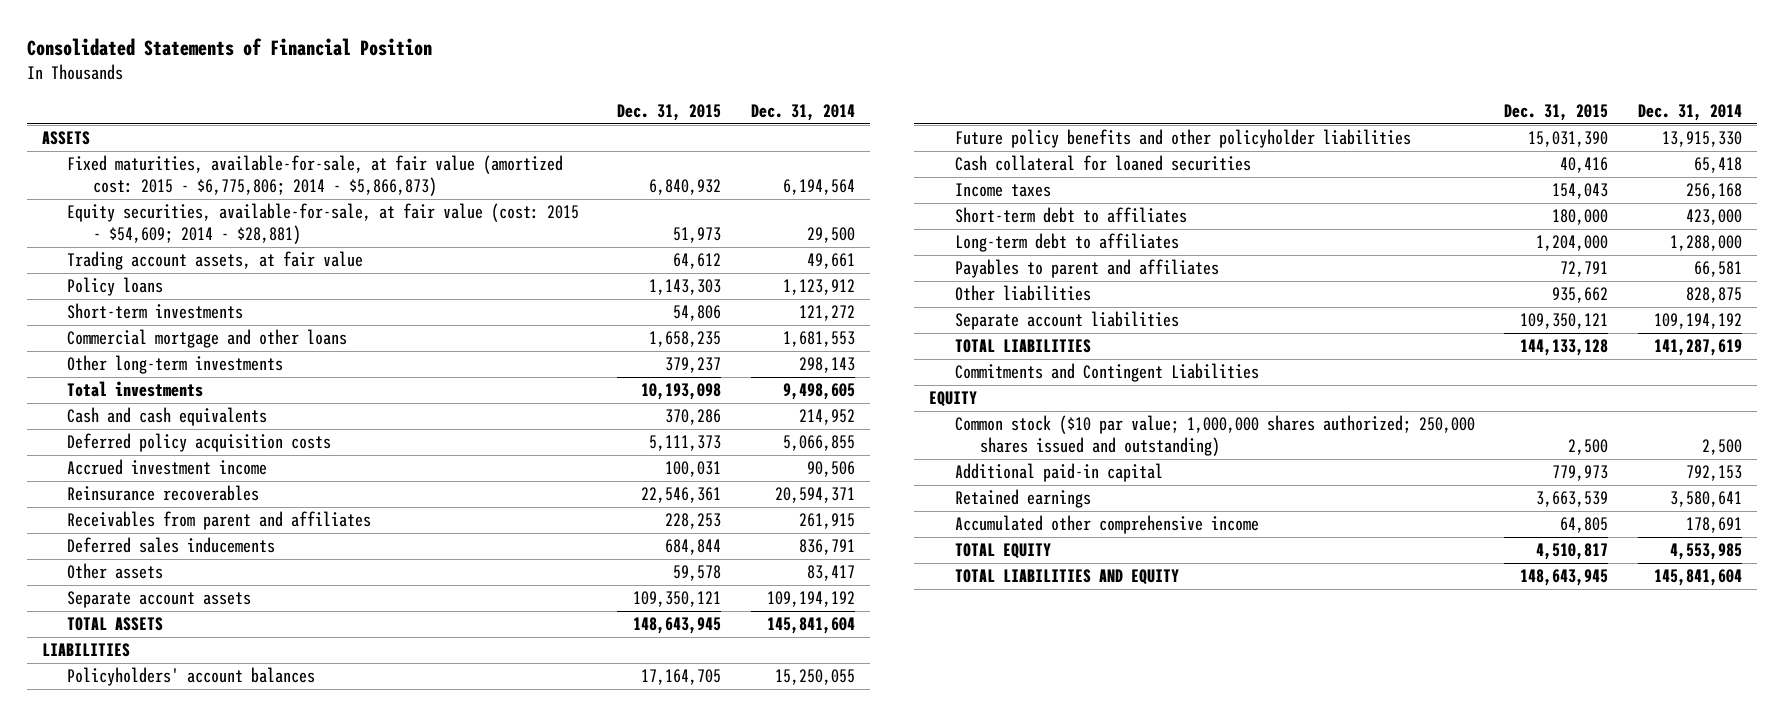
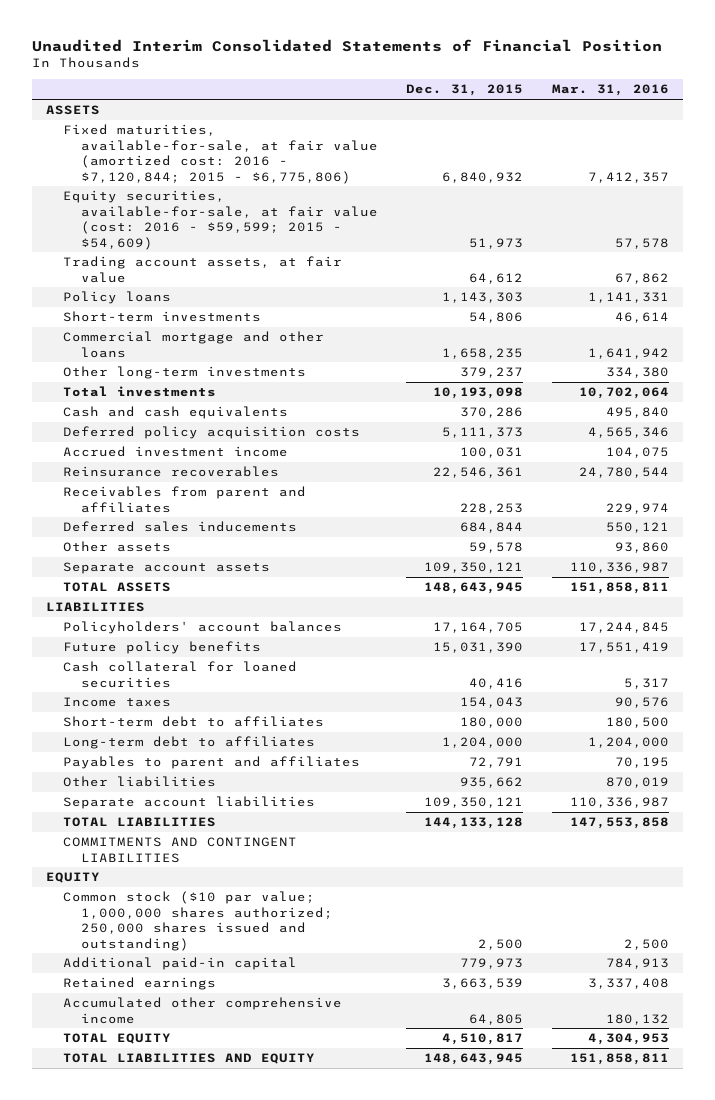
- Consolidated Statements of Financial Position
+ Unaudited Interim Consolidated Statements of Financial Position
- | Dec. 31, 2015 | Dec. 31, 2014
+ | Dec. 31, 2015 | Mar. 31, 2016
- Fixed maturities, available-for-sale, at fair value (amortized cost: 2015 - $6,775,806; 2014 - $5,866,873) | 6,840,932 | 6,194,564
- Equity securities, available-for-sale, at fair value (cost: 2015 - $54,609; 2014 - $28,881) | 51,973 | 29,500
+ Fixed maturities, available-for-sale, at fair value (amortized cost: 2016 - $7,120,844; 2015 - $6,775,806) | 6,840,932 | 7,412,357
+ Equity securities, available-for-sale, at fair value (cost: 2016 - $59,599; 2015 - $54,609) | 51,973 | 57,578
- Future policy benefits and other policyholder liabilities | 15,031,390 | 13,915,330
+ Future policy benefits | 15,031,390 | 17,551,419
- Commitments and Contingent Liabilities
+ COMMITMENTS AND CONTINGENT LIABILITIES

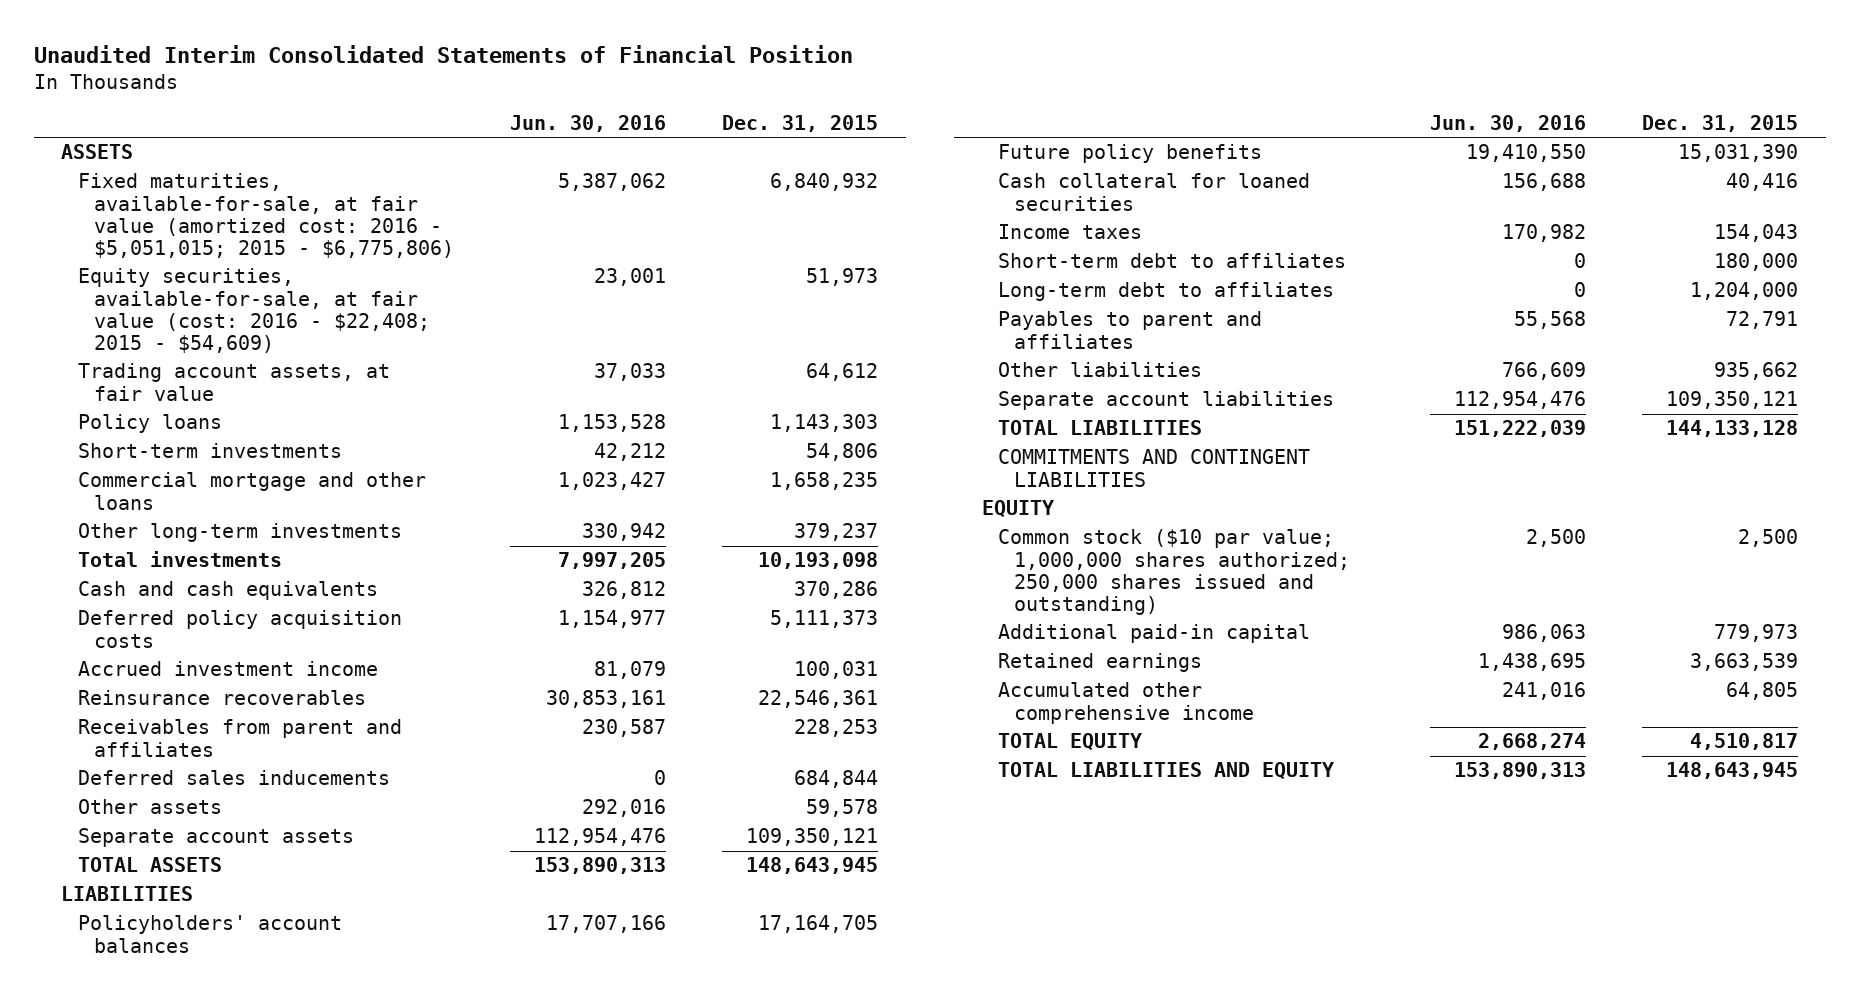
- | Dec. 31, 2015 | Mar. 31, 2016
+ | Jun. 30, 2016 | Dec. 31, 2015
- Fixed maturities, available-for-sale, at fair value (amortized cost: 2016 - $7,120,844; 2015 - $6,775,806) | 6,840,932 | 7,412,357
- Equity securities, available-for-sale, at fair value (cost: 2016 - $59,599; 2015 - $54,609) | 51,973 | 57,578
+ Fixed maturities, available-for-sale, at fair value (amortized cost: 2016 - $5,051,015; 2015 - $6,775,806) | 5,387,062 | 6,840,932
+ Equity securities, available-for-sale, at fair value (cost: 2016 - $22,408; 2015 - $54,609) | 23,001 | 51,973

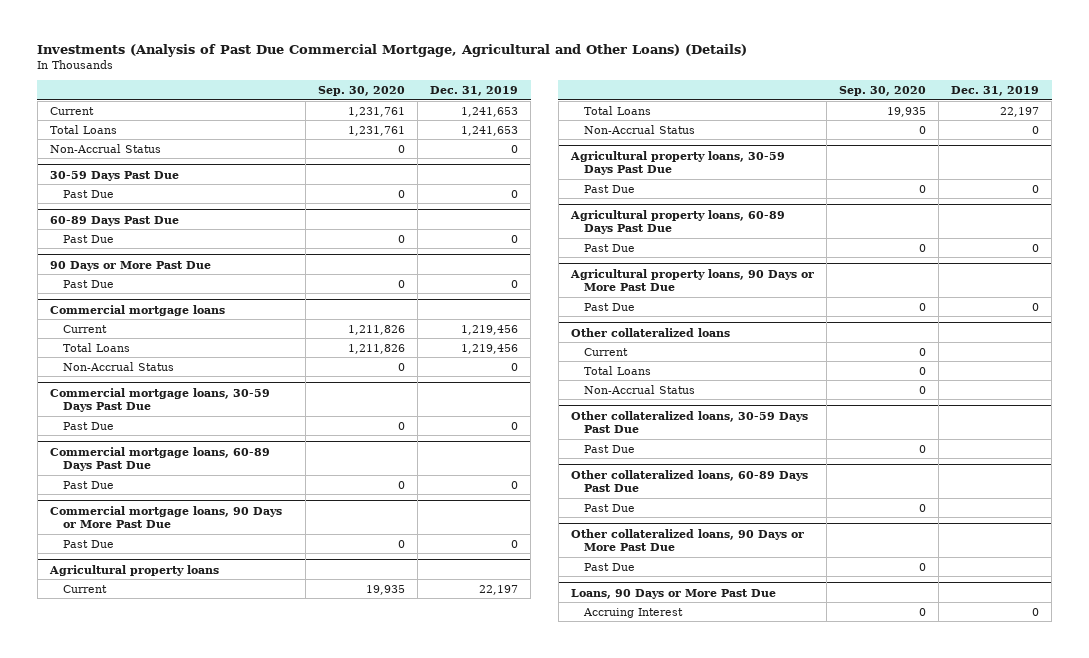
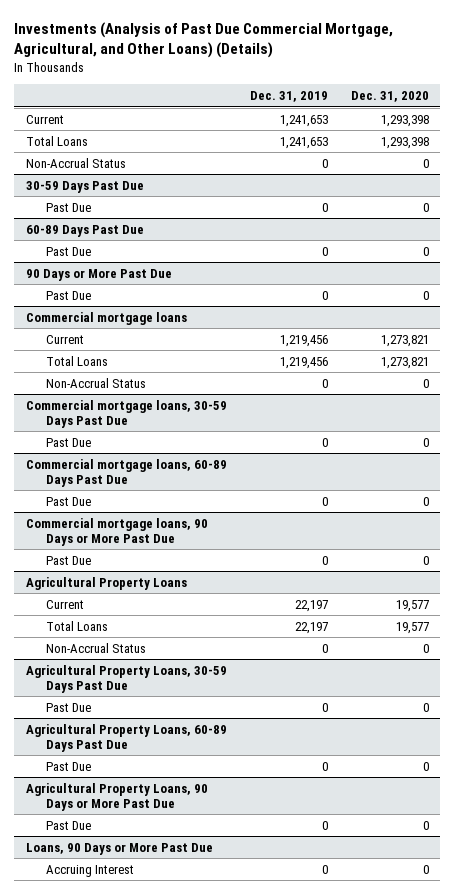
- Investments (Analysis of Past Due Commercial Mortgage, Agricultural and Other Loans) (Details)
+ Investments (Analysis of Past Due Commercial Mortgage, Agricultural, and Other Loans) (Details)
- | Sep. 30, 2020 | Dec. 31, 2019
+ | Dec. 31, 2019 | Dec. 31, 2020
- Agricultural property loans
+ Agricultural Property Loans
- Agricultural property loans, 30-59 Days Past Due
+ Agricultural Property Loans, 30-59 Days Past Due
- Agricultural property loans, 60-89 Days Past Due
+ Agricultural Property Loans, 60-89 Days Past Due
- Agricultural property loans, 90 Days or More Past Due
+ Agricultural Property Loans, 90 Days or More Past Due
- Other collateralized loans
- Current | 0 |
- Total Loans | 0 |
- Non-Accrual Status | 0 |
- Other collateralized loans, 30-59 Days Past Due
- Past Due | 0 |
- Other collateralized loans, 60-89 Days Past Due
- Past Due | 0 |
- Other collateralized loans, 90 Days or More Past Due
- Past Due | 0 |

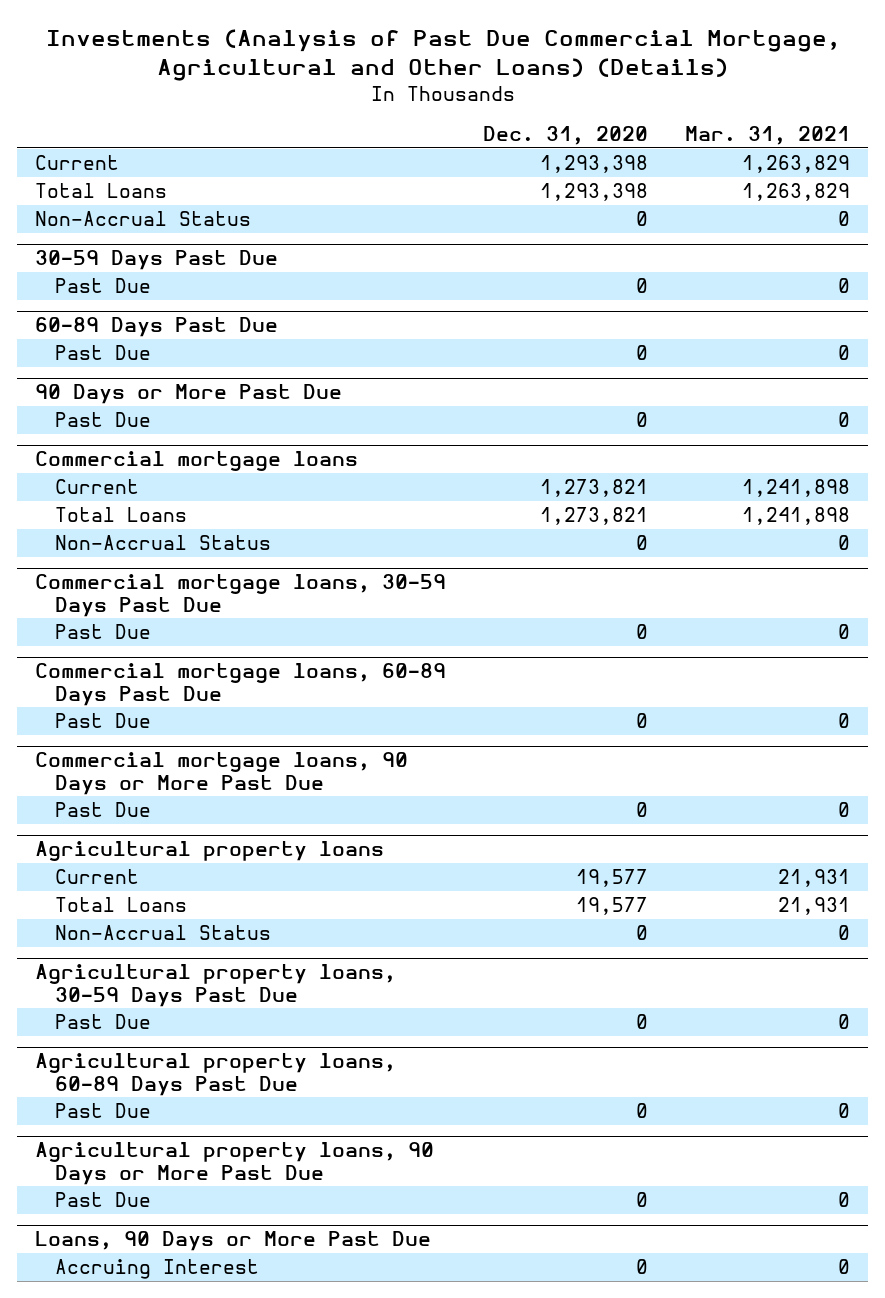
- Investments (Analysis of Past Due Commercial Mortgage, Agricultural, and Other Loans) (Details)
+ Investments (Analysis of Past Due Commercial Mortgage, Agricultural and Other Loans) (Details)
- | Dec. 31, 2019 | Dec. 31, 2020
+ | Dec. 31, 2020 | Mar. 31, 2021
- Agricultural Property Loans
+ Agricultural property loans
- Agricultural Property Loans, 30-59 Days Past Due
+ Agricultural property loans, 30-59 Days Past Due
- Agricultural Property Loans, 60-89 Days Past Due
+ Agricultural property loans, 60-89 Days Past Due
- Agricultural Property Loans, 90 Days or More Past Due
+ Agricultural property loans, 90 Days or More Past Due

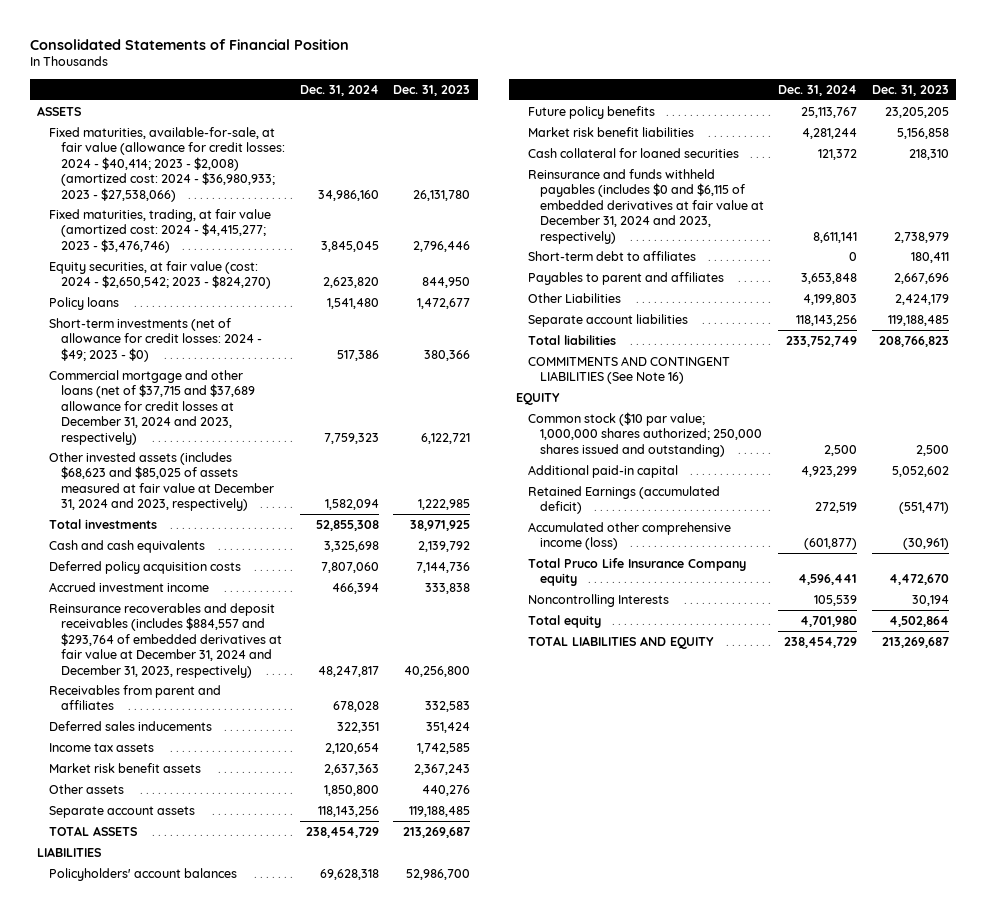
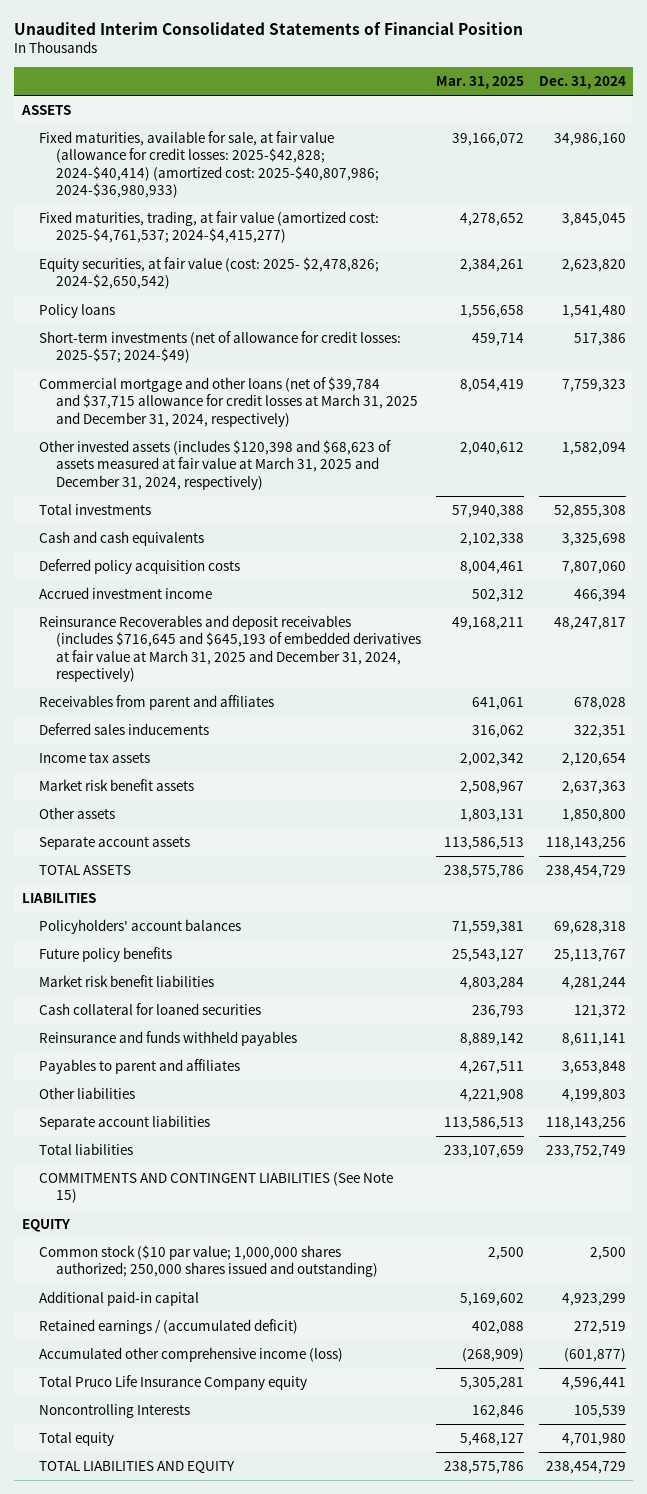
- Consolidated Statements of Financial Position
+ Unaudited Interim Consolidated Statements of Financial Position
- | Dec. 31, 2024 | Dec. 31, 2023
+ | Mar. 31, 2025 | Dec. 31, 2024
- Fixed maturities, available-for-sale, at fair value (allowance for credit losses: 2024 - $40,414; 2023 - $2,008) (amortized cost: 2024 - $36,980,933; 2023 - $27,538,066) | 34,986,160 | 26,131,780
- Fixed maturities, trading, at fair value (amortized cost: 2024 - $4,415,277; 2023 - $3,476,746) | 3,845,045 | 2,796,446
- Equity securities, at fair value (cost: 2024 - $2,650,542; 2023 - $824,270) | 2,623,820 | 844,950
+ Fixed maturities, available for sale, at fair value (allowance for credit losses: 2025-$42,828; 2024-$40,414) (amortized cost: 2025-$40,807,986; 2024-$36,980,933) | 39,166,072 | 34,986,160
+ Fixed maturities, trading, at fair value (amortized cost: 2025-$4,761,537; 2024-$4,415,277) | 4,278,652 | 3,845,045
+ Equity securities, at fair value (cost: 2025- $2,478,826; 2024-$2,650,542) | 2,384,261 | 2,623,820
- Short-term investments (net of allowance for credit losses: 2024 - $49; 2023 - $0) | 517,386 | 380,366
- Commercial mortgage and other loans (net of $37,715 and $37,689 allowance for credit losses at December 31, 2024 and 2023, respectively) | 7,759,323 | 6,122,721
- Other invested assets (includes $68,623 and $85,025 of assets measured at fair value at December 31, 2024 and 2023, respectively) | 1,582,094 | 1,222,985
+ Short-term investments (net of allowance for credit losses: 2025-$57; 2024-$49) | 459,714 | 517,386
+ Commercial mortgage and other loans (net of $39,784 and $37,715 allowance for credit losses at March 31, 2025 and December 31, 2024, respectively) | 8,054,419 | 7,759,323
+ Other invested assets (includes $120,398 and $68,623 of assets measured at fair value at March 31, 2025 and December 31, 2024, respectively) | 2,040,612 | 1,582,094
- Reinsurance recoverables and deposit receivables (includes $884,557 and $293,764 of embedded derivatives at fair value at December 31, 2024 and December 31, 2023, respectively) | 48,247,817 | 40,256,800
+ Reinsurance Recoverables and deposit receivables (includes $716,645 and $645,193 of embedded derivatives at fair value at March 31, 2025 and December 31, 2024, respectively) | 49,168,211 | 48,247,817
- Reinsurance and funds withheld payables (includes $0 and $6,115 of embedded derivatives at fair value at December 31, 2024 and 2023, respectively) | 8,611,141 | 2,738,979
- Short-term debt to affiliates | 0 | 180,411
+ Reinsurance and funds withheld payables | 8,889,142 | 8,611,141
- Other Liabilities | 4,199,803 | 2,424,179
+ Other liabilities | 4,221,908 | 4,199,803
- COMMITMENTS AND CONTINGENT LIABILITIES (See Note 16)
+ COMMITMENTS AND CONTINGENT LIABILITIES (See Note 15)
- Retained Earnings (accumulated deficit) | 272,519 | (551,471)
+ Retained earnings / (accumulated deficit) | 402,088 | 272,519

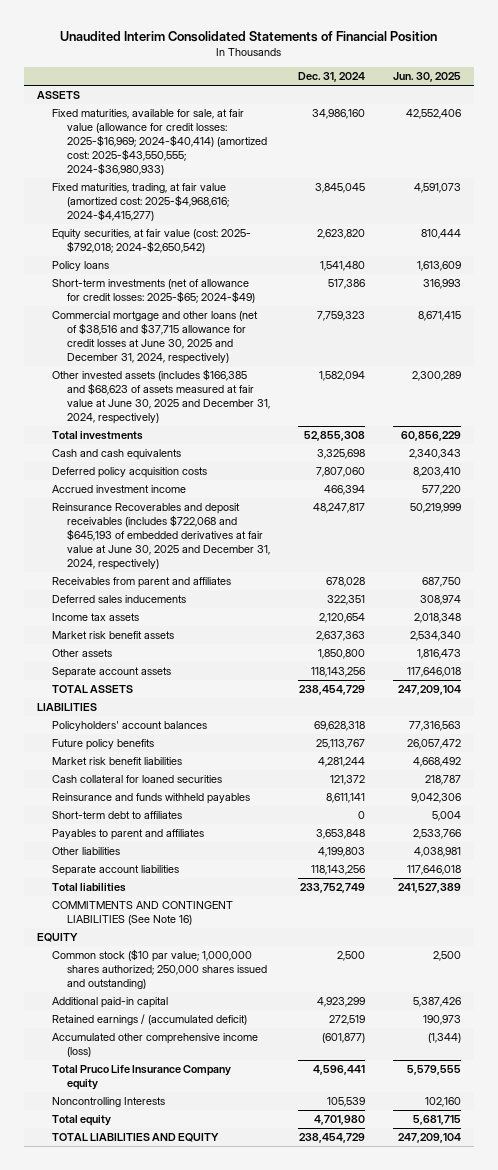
- | Mar. 31, 2025 | Dec. 31, 2024
+ | Dec. 31, 2024 | Jun. 30, 2025
- Fixed maturities, available for sale, at fair value (allowance for credit losses: 2025-$42,828; 2024-$40,414) (amortized cost: 2025-$40,807,986; 2024-$36,980,933) | 39,166,072 | 34,986,160
- Fixed maturities, trading, at fair value (amortized cost: 2025-$4,761,537; 2024-$4,415,277) | 4,278,652 | 3,845,045
- Equity securities, at fair value (cost: 2025- $2,478,826; 2024-$2,650,542) | 2,384,261 | 2,623,820
+ Fixed maturities, available for sale, at fair value (allowance for credit losses: 2025-$16,969; 2024-$40,414) (amortized cost: 2025-$43,550,555; 2024-$36,980,933) | 34,986,160 | 42,552,406
+ Fixed maturities, trading, at fair value (amortized cost: 2025-$4,968,616; 2024-$4,415,277) | 3,845,045 | 4,591,073
+ Equity securities, at fair value (cost: 2025- $792,018; 2024-$2,650,542) | 2,623,820 | 810,444
- Short-term investments (net of allowance for credit losses: 2025-$57; 2024-$49) | 459,714 | 517,386
- Commercial mortgage and other loans (net of $39,784 and $37,715 allowance for credit losses at March 31, 2025 and December 31, 2024, respectively) | 8,054,419 | 7,759,323
- Other invested assets (includes $120,398 and $68,623 of assets measured at fair value at March 31, 2025 and December 31, 2024, respectively) | 2,040,612 | 1,582,094
+ Short-term investments (net of allowance for credit losses: 2025-$65; 2024-$49) | 517,386 | 316,993
+ Commercial mortgage and other loans (net of $38,516 and $37,715 allowance for credit losses at June 30, 2025 and December 31, 2024, respectively) | 7,759,323 | 8,671,415
+ Other invested assets (includes $166,385 and $68,623 of assets measured at fair value at June 30, 2025 and December 31, 2024, respectively) | 1,582,094 | 2,300,289
- Reinsurance Recoverables and deposit receivables (includes $716,645 and $645,193 of embedded derivatives at fair value at March 31, 2025 and December 31, 2024, respectively) | 49,168,211 | 48,247,817
+ Reinsurance Recoverables and deposit receivables (includes $722,068 and $645,193 of embedded derivatives at fair value at June 30, 2025 and December 31, 2024, respectively) | 48,247,817 | 50,219,999
+ Short-term debt to affiliates | 0 | 5,004
- COMMITMENTS AND CONTINGENT LIABILITIES (See Note 15)
+ COMMITMENTS AND CONTINGENT LIABILITIES (See Note 16)

